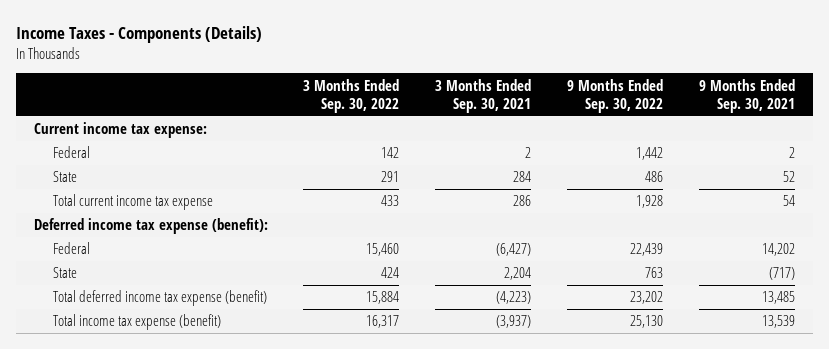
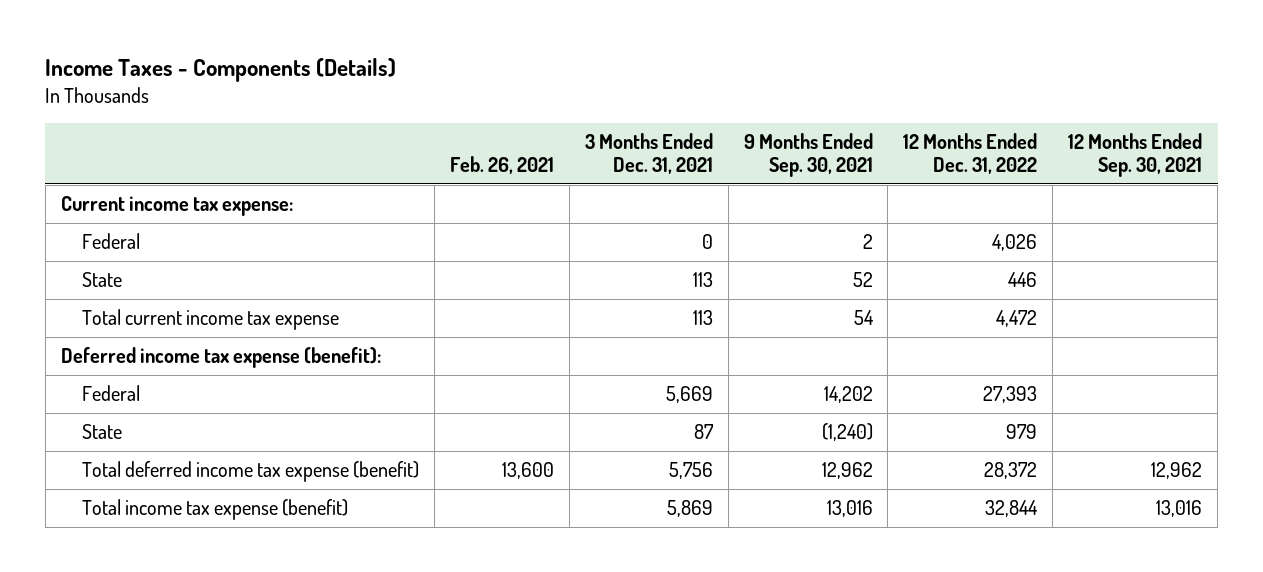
- | 3 Months Ended Sep. 30, 2022 | 3 Months Ended Sep. 30, 2021 | 9 Months Ended Sep. 30, 2022 | 9 Months Ended Sep. 30, 2021
+ | Feb. 26, 2021 | 3 Months Ended Dec. 31, 2021 | 9 Months Ended Sep. 30, 2021 | 12 Months Ended Dec. 31, 2022 | 12 Months Ended Sep. 30, 2021
- State | 424 | 2,204 | 763 | (717)
- Total deferred income tax expense (benefit) | 15,884 | (4,223) | 23,202 | 13,485
- Total income tax expense (benefit) | 16,317 | (3,937) | 25,130 | 13,539
+ State | | 87 | (1,240) | 979 |
+ Total deferred income tax expense (benefit) | 13,600 | 5,756 | 12,962 | 28,372 | 12,962
+ Total income tax expense (benefit) | | 5,869 | 13,016 | 32,844 | 13,016

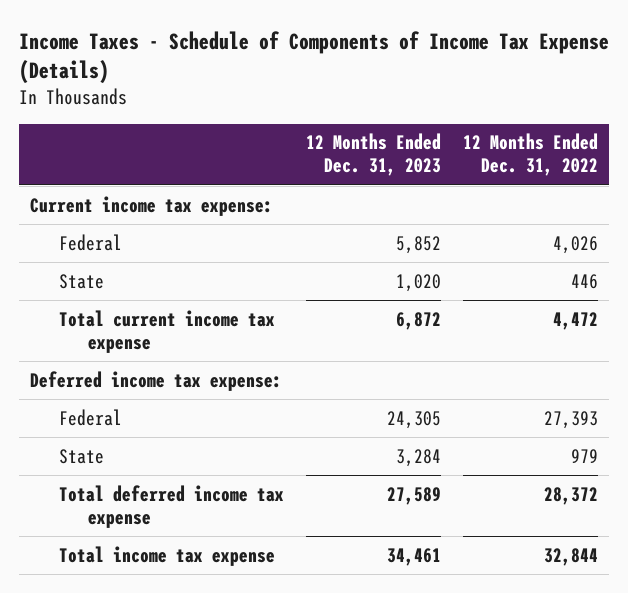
- Income Taxes - Components (Details)
+ Income Taxes - Schedule of Components of Income Tax Expense (Details)
- | Feb. 26, 2021 | 3 Months Ended Dec. 31, 2021 | 9 Months Ended Sep. 30, 2021 | 12 Months Ended Dec. 31, 2022 | 12 Months Ended Sep. 30, 2021
+ | 12 Months Ended Dec. 31, 2023 | 12 Months Ended Dec. 31, 2022
- Deferred income tax expense (benefit):
+ Deferred income tax expense:
- Total deferred income tax expense (benefit) | 13,600 | 5,756 | 12,962 | 28,372 | 12,962
- Total income tax expense (benefit) | | 5,869 | 13,016 | 32,844 | 13,016
+ Total deferred income tax expense | 27,589 | 28,372
+ Total income tax expense | 34,461 | 32,844

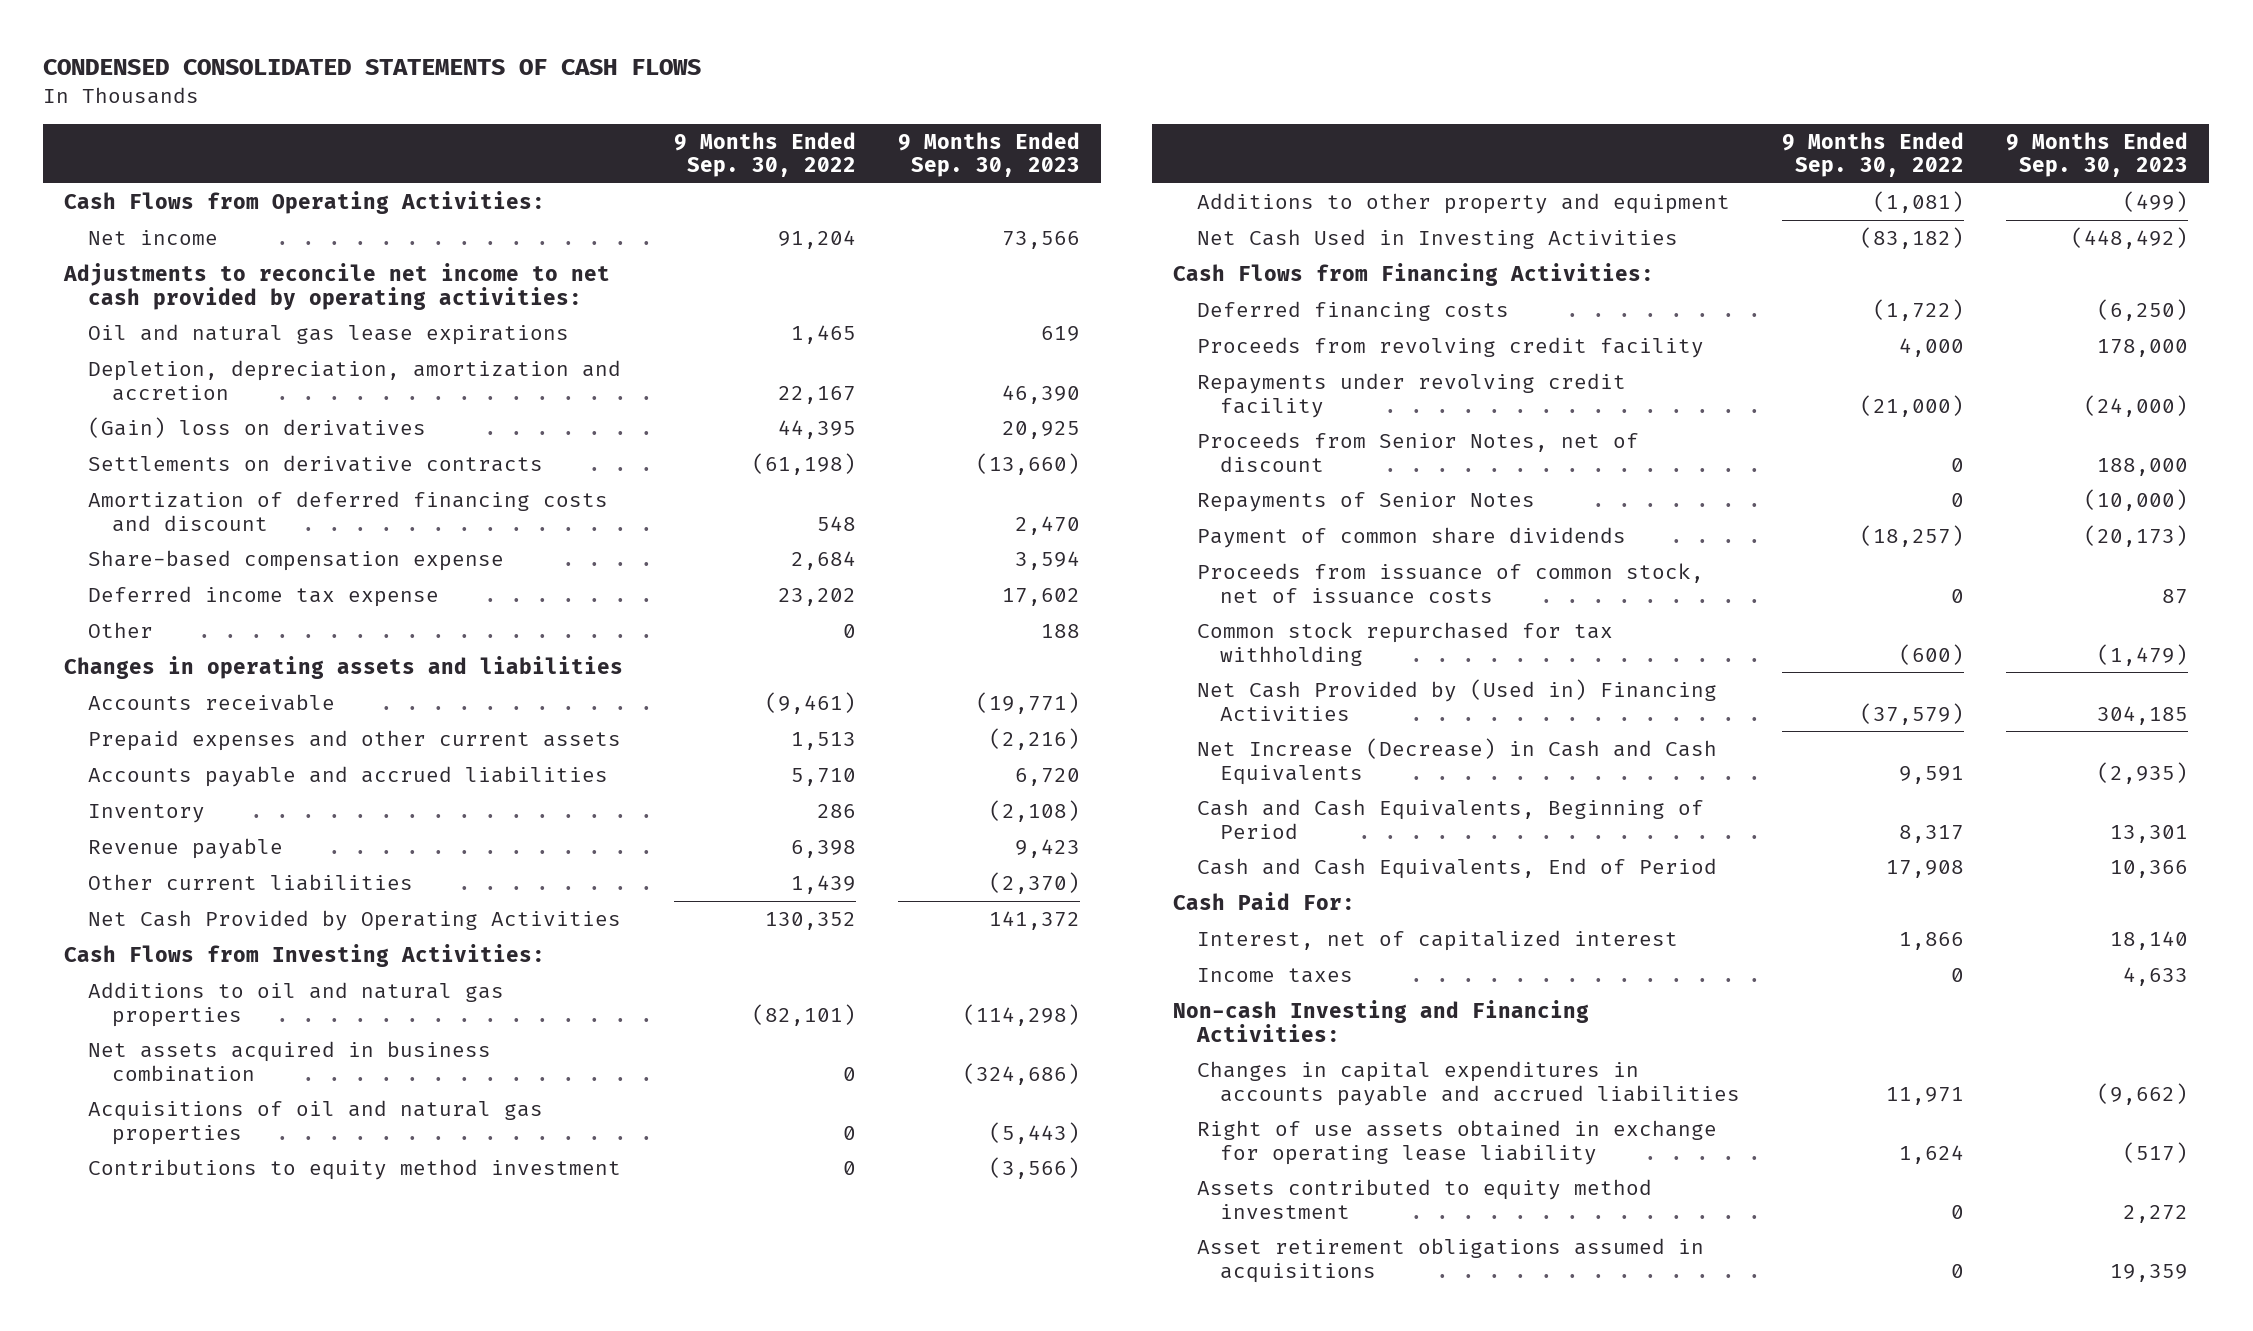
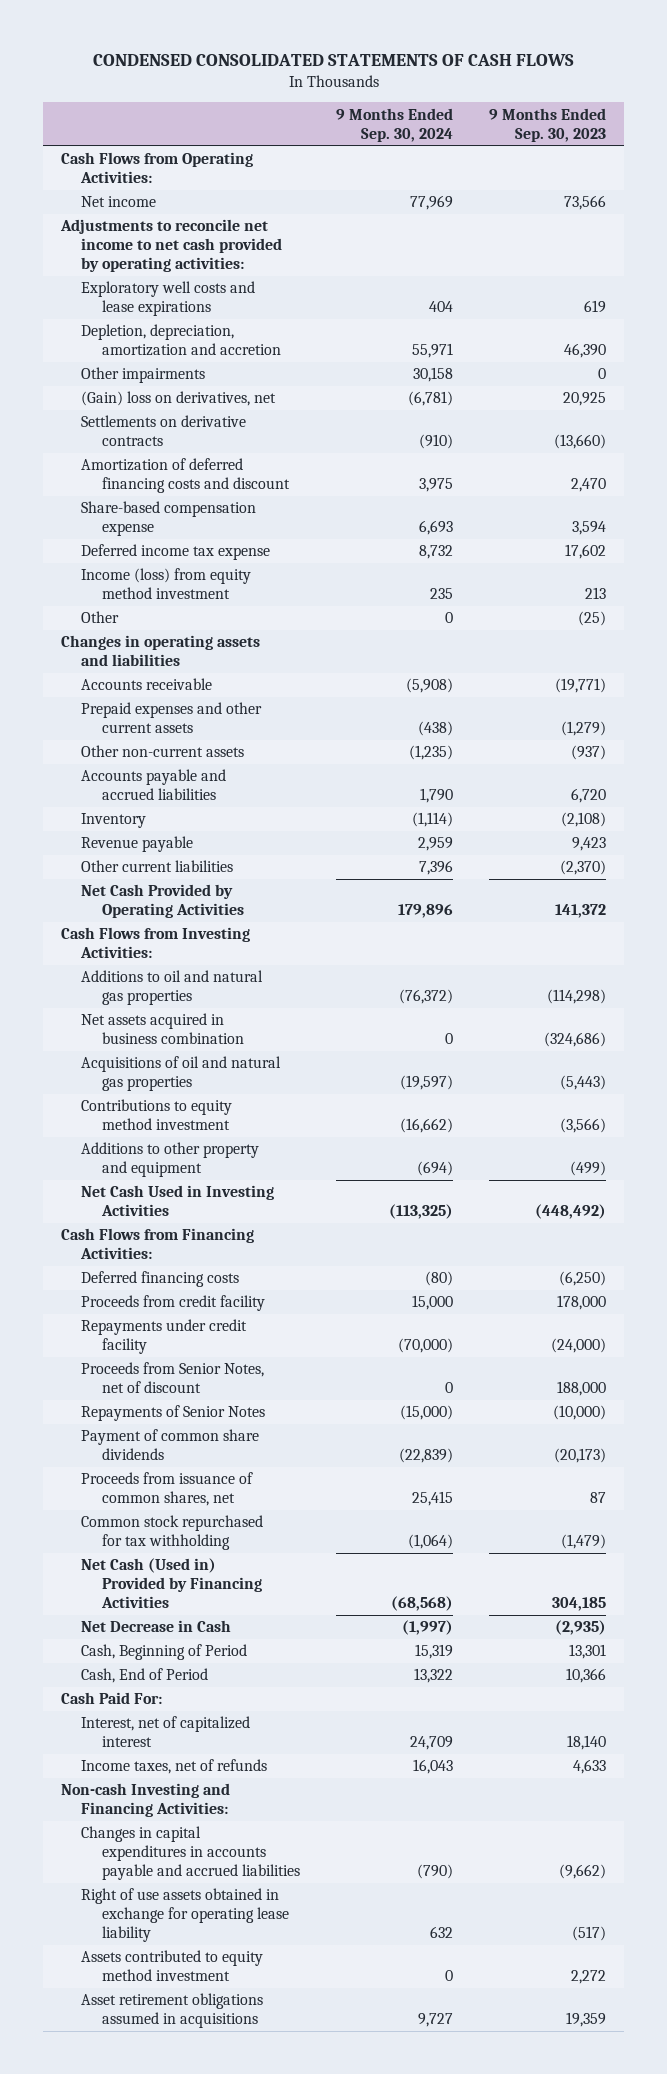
- | 9 Months Ended Sep. 30, 2022 | 9 Months Ended Sep. 30, 2023
+ | 9 Months Ended Sep. 30, 2024 | 9 Months Ended Sep. 30, 2023
- Oil and natural gas lease expirations | 1,465 | 619
+ Exploratory well costs and lease expirations | 404 | 619
- (Gain) loss on derivatives | 44,395 | 20,925
+ Other impairments | 30,158 | 0
+ (Gain) loss on derivatives, net | (6,781) | 20,925
- Other | 0 | 188
+ Income (loss) from equity method investment | 235 | 213
+ Other | 0 | (25)
- Prepaid expenses and other current assets | 1,513 | (2,216)
+ Prepaid expenses and other current assets | (438) | (1,279)
+ Other non-current assets | (1,235) | (937)
- Proceeds from revolving credit facility | 4,000 | 178,000
- Repayments under revolving credit facility | (21,000) | (24,000)
+ Proceeds from credit facility | 15,000 | 178,000
+ Repayments under credit facility | (70,000) | (24,000)
- Proceeds from issuance of common stock, net of issuance costs | 0 | 87
+ Proceeds from issuance of common shares, net | 25,415 | 87
- Net Cash Provided by (Used in) Financing Activities | (37,579) | 304,185
- Net Increase (Decrease) in Cash and Cash Equivalents | 9,591 | (2,935)
- Cash and Cash Equivalents, Beginning of Period | 8,317 | 13,301
- Cash and Cash Equivalents, End of Period | 17,908 | 10,366
+ Net Cash (Used in) Provided by Financing Activities | (68,568) | 304,185
+ Net Decrease in Cash | (1,997) | (2,935)
+ Cash, Beginning of Period | 15,319 | 13,301
+ Cash, End of Period | 13,322 | 10,366
- Income taxes | 0 | 4,633
+ Income taxes, net of refunds | 16,043 | 4,633

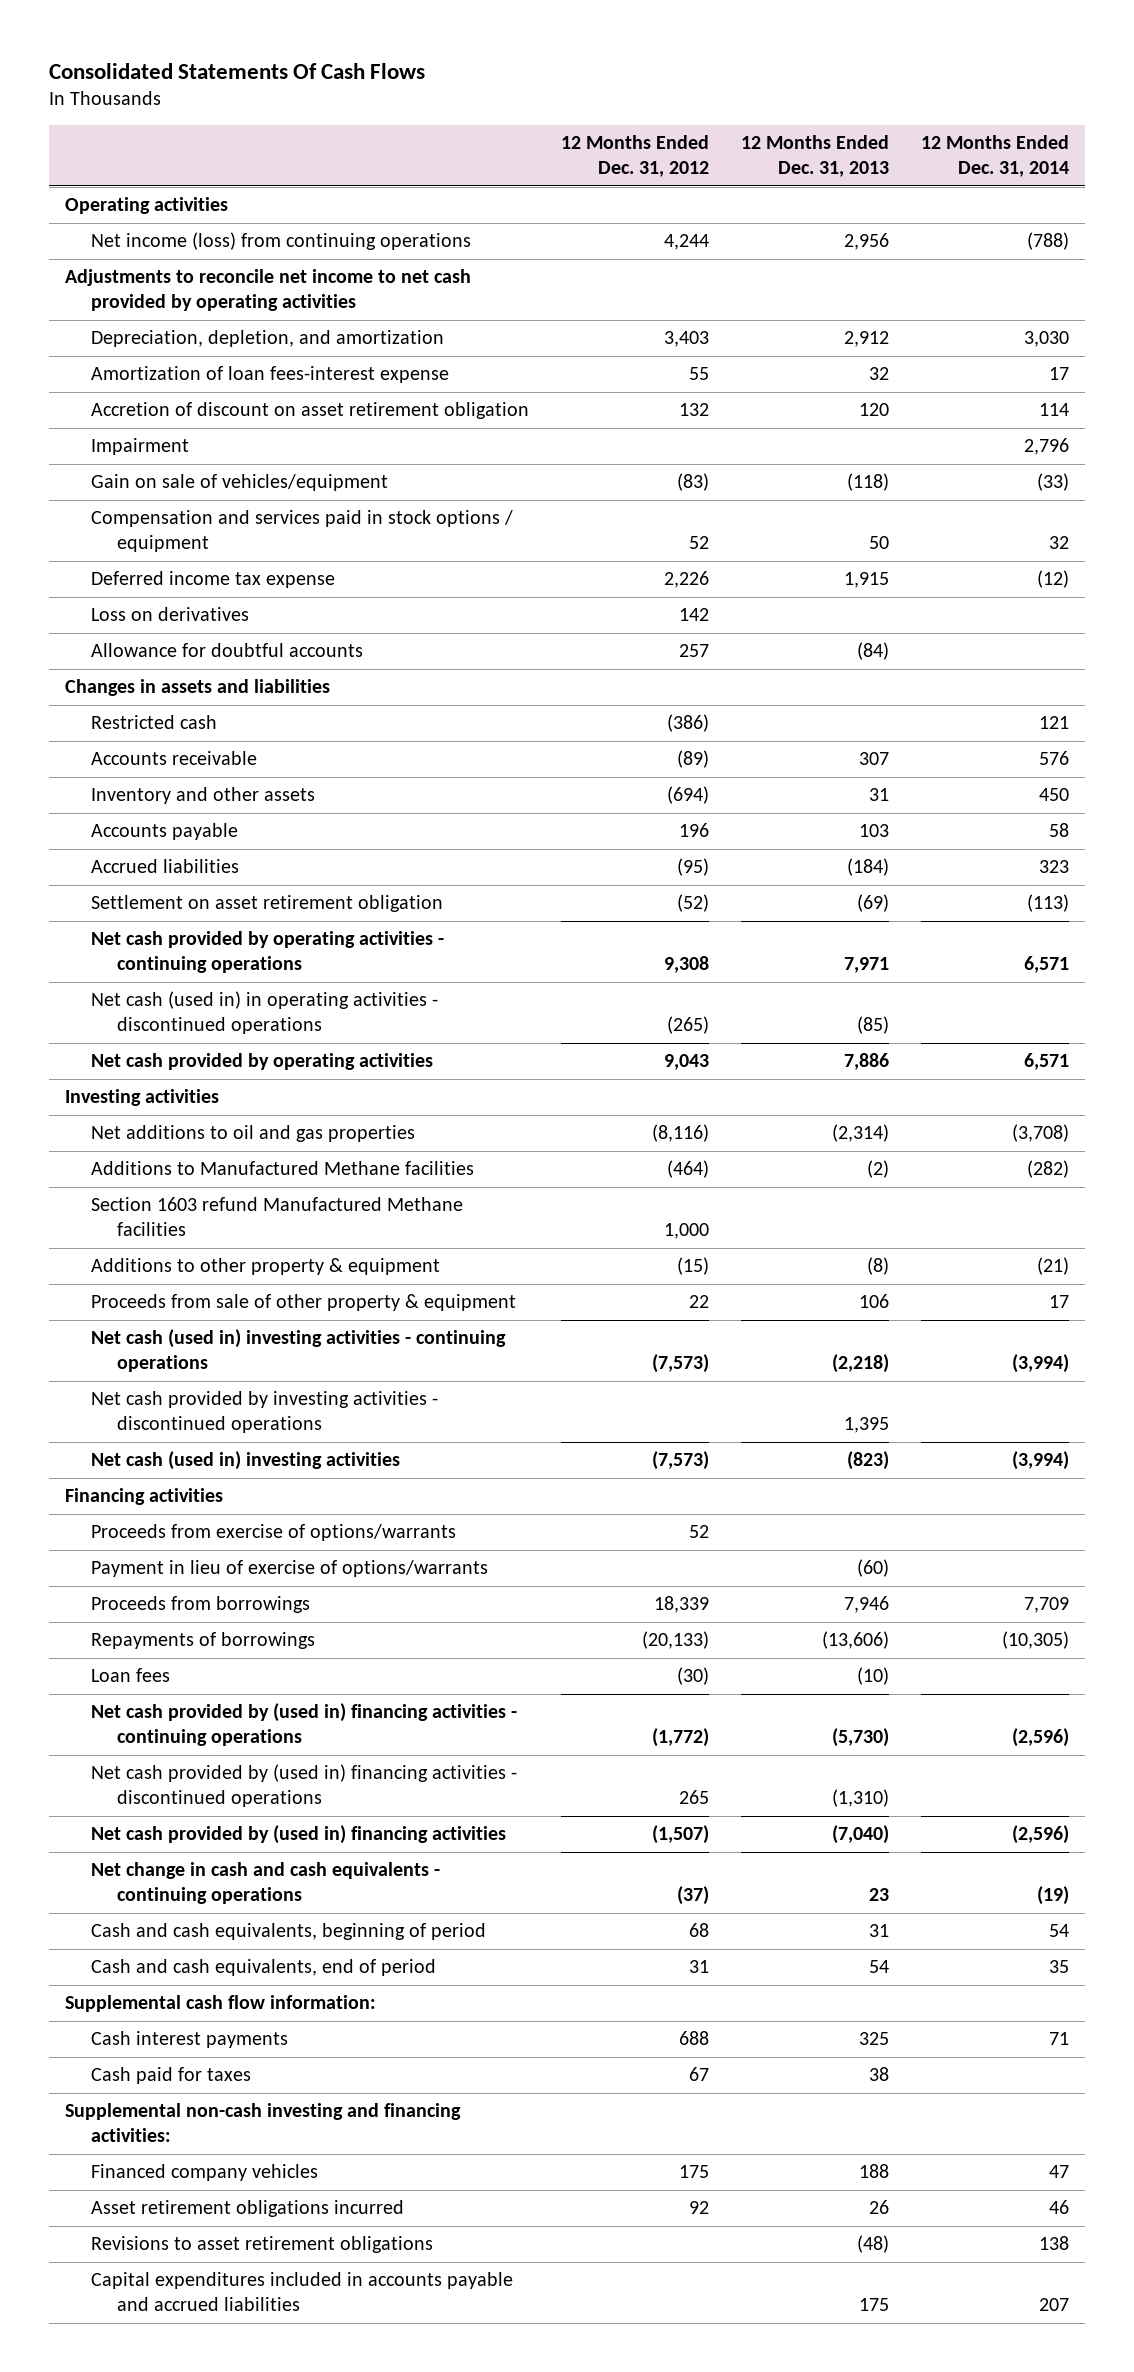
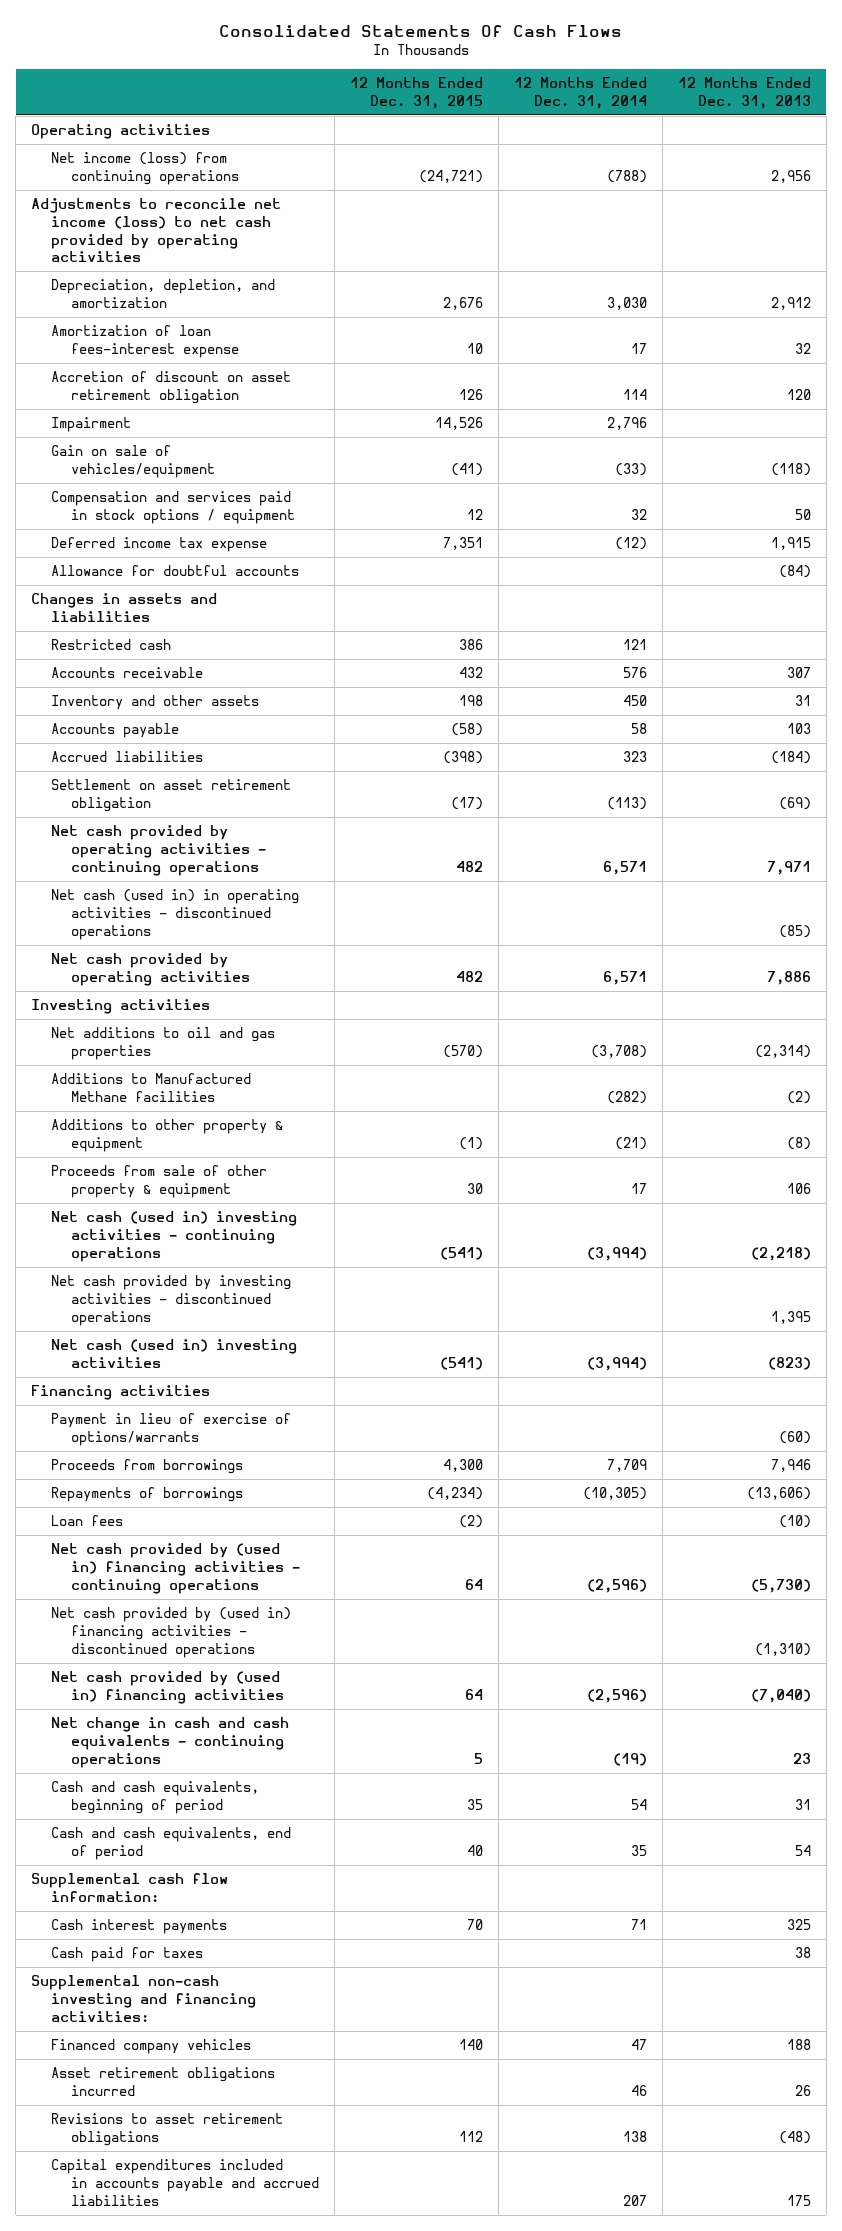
- | 12 Months Ended Dec. 31, 2012 | 12 Months Ended Dec. 31, 2013 | 12 Months Ended Dec. 31, 2014
+ | 12 Months Ended Dec. 31, 2015 | 12 Months Ended Dec. 31, 2014 | 12 Months Ended Dec. 31, 2013
- Adjustments to reconcile net income to net cash provided by operating activities
+ Adjustments to reconcile net income (loss) to net cash provided by operating activities
- Loss on derivatives | 142 | |
- Section 1603 refund Manufactured Methane facilities | 1,000 | |
- Proceeds from exercise of options/warrants | 52 | |

